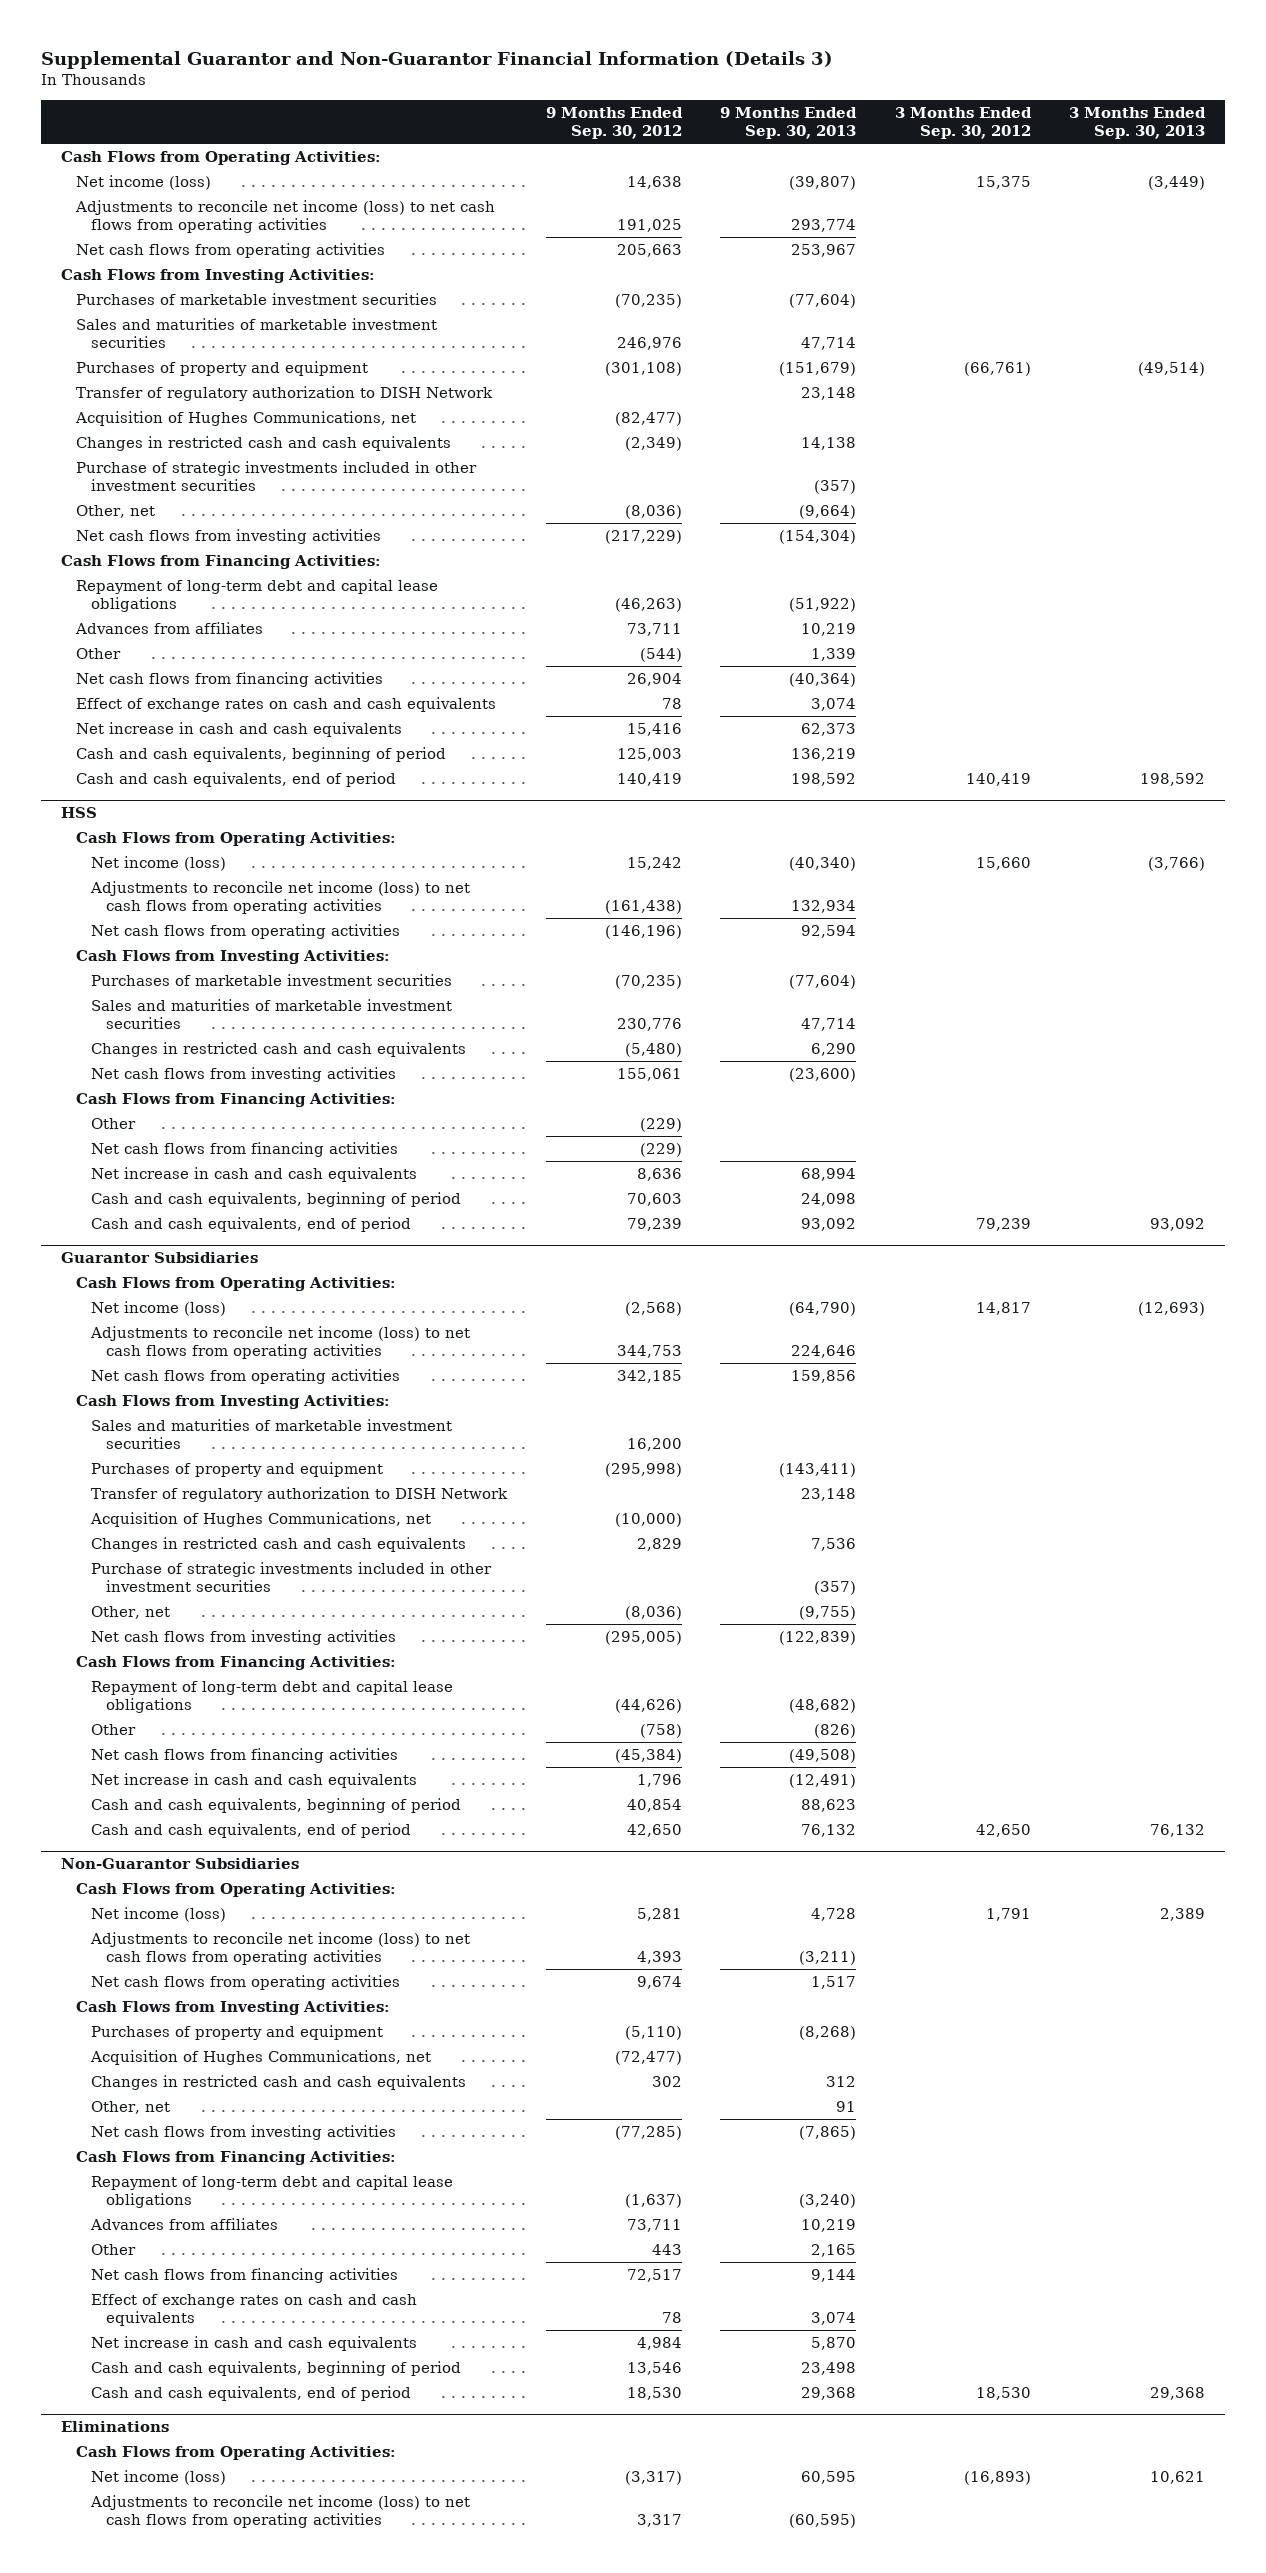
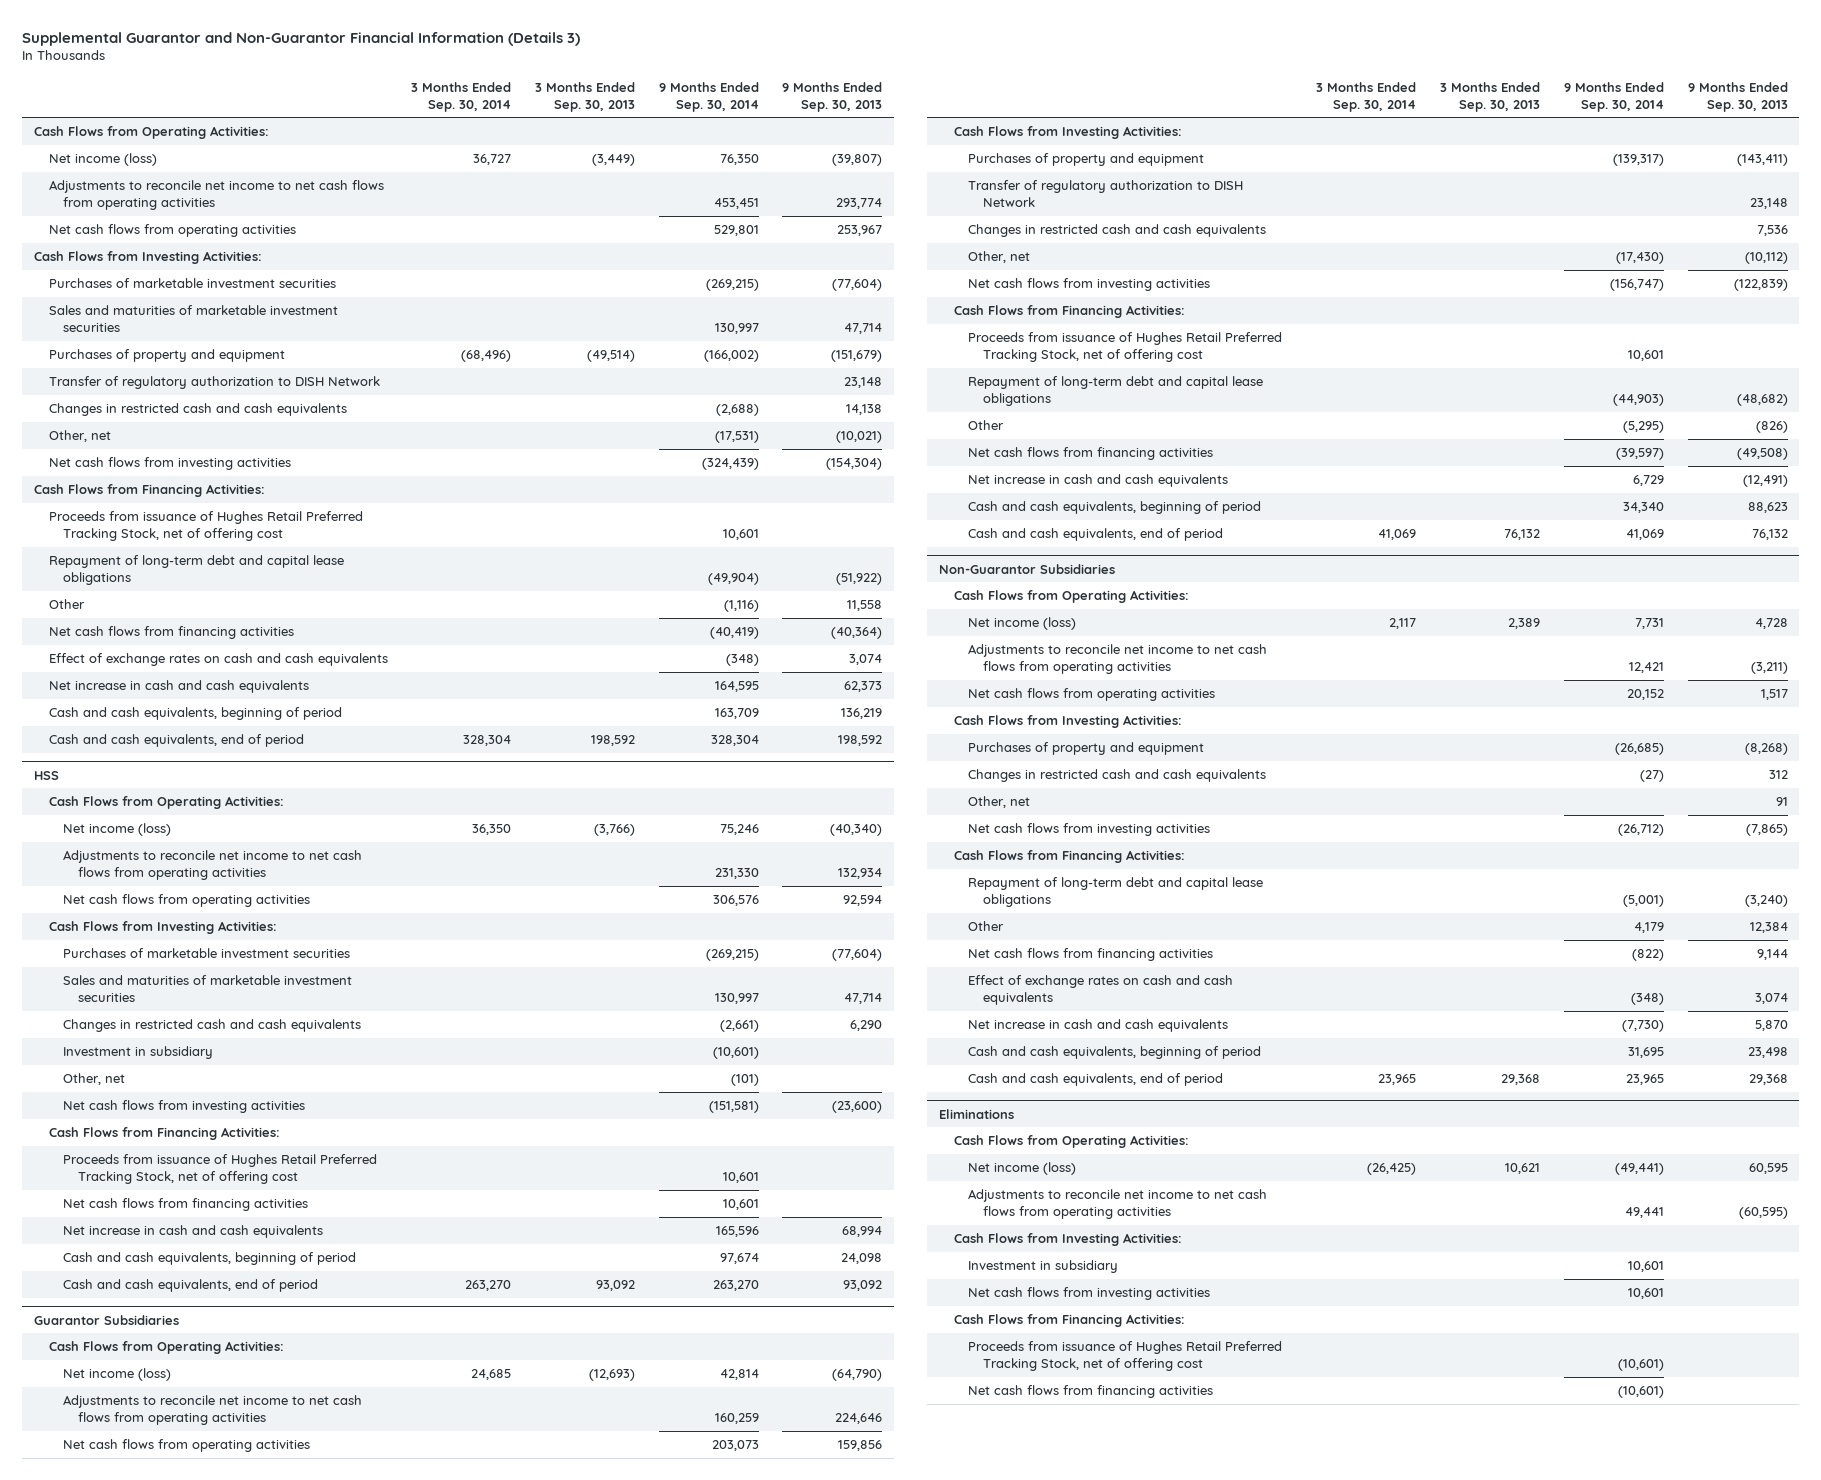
- | 9 Months Ended Sep. 30, 2012 | 9 Months Ended Sep. 30, 2013 | 3 Months Ended Sep. 30, 2012 | 3 Months Ended Sep. 30, 2013
+ | 3 Months Ended Sep. 30, 2014 | 3 Months Ended Sep. 30, 2013 | 9 Months Ended Sep. 30, 2014 | 9 Months Ended Sep. 30, 2013
- Adjustments to reconcile net income (loss) to net cash flows from operating activities | 191,025 | 293,774 | |
+ Adjustments to reconcile net income to net cash flows from operating activities | | | 453,451 | 293,774
- Acquisition of Hughes Communications, net | (82,477) | | |
- Purchase of strategic investments included in other investment securities | | (357) | |
- Other, net | (8,036) | (9,664) | |
+ Other, net | | | (17,531) | (10,021)
+ Proceeds from issuance of Hughes Retail Preferred Tracking Stock, net of offering cost | | | 10,601 |
- Advances from affiliates | 73,711 | 10,219 | |
- Other | (544) | 1,339 | |
+ Other | | | (1,116) | 11,558
@ HSS
- Adjustments to reconcile net income (loss) to net cash flows from operating activities | (161,438) | 132,934 | |
+ Adjustments to reconcile net income to net cash flows from operating activities | | | 231,330 | 132,934
+ Investment in subsidiary | | | (10,601) |
+ Other, net | | | (101) |
- Other | (229) | | |
+ Proceeds from issuance of Hughes Retail Preferred Tracking Stock, net of offering cost | | | 10,601 |
@ Guarantor Subsidiaries
- Adjustments to reconcile net income (loss) to net cash flows from operating activities | 344,753 | 224,646 | |
+ Adjustments to reconcile net income to net cash flows from operating activities | | | 160,259 | 224,646
- Sales and maturities of marketable investment securities | 16,200 | | |
- Acquisition of Hughes Communications, net | (10,000) | | |
- Purchase of strategic investments included in other investment securities | | (357) | |
- Other, net | (8,036) | (9,755) | |
+ Other, net | | | (17,430) | (10,112)
+ Proceeds from issuance of Hughes Retail Preferred Tracking Stock, net of offering cost | | | 10,601 |
@ Non-Guarantor Subsidiaries
- Adjustments to reconcile net income (loss) to net cash flows from operating activities | 4,393 | (3,211) | |
+ Adjustments to reconcile net income to net cash flows from operating activities | | | 12,421 | (3,211)
- Acquisition of Hughes Communications, net | (72,477) | | |
- Advances from affiliates | 73,711 | 10,219 | |
- Other | 443 | 2,165 | |
+ Other | | | 4,179 | 12,384
@ Eliminations
- Adjustments to reconcile net income (loss) to net cash flows from operating activities | 3,317 | (60,595) | |
+ Adjustments to reconcile net income to net cash flows from operating activities | | | 49,441 | (60,595)
+ Cash Flows from Investing Activities:
+ Investment in subsidiary | | | 10,601 |
+ Net cash flows from investing activities | | | 10,601 |
+ Cash Flows from Financing Activities:
+ Proceeds from issuance of Hughes Retail Preferred Tracking Stock, net of offering cost | | | (10,601) |
+ Net cash flows from financing activities | | | (10,601) |

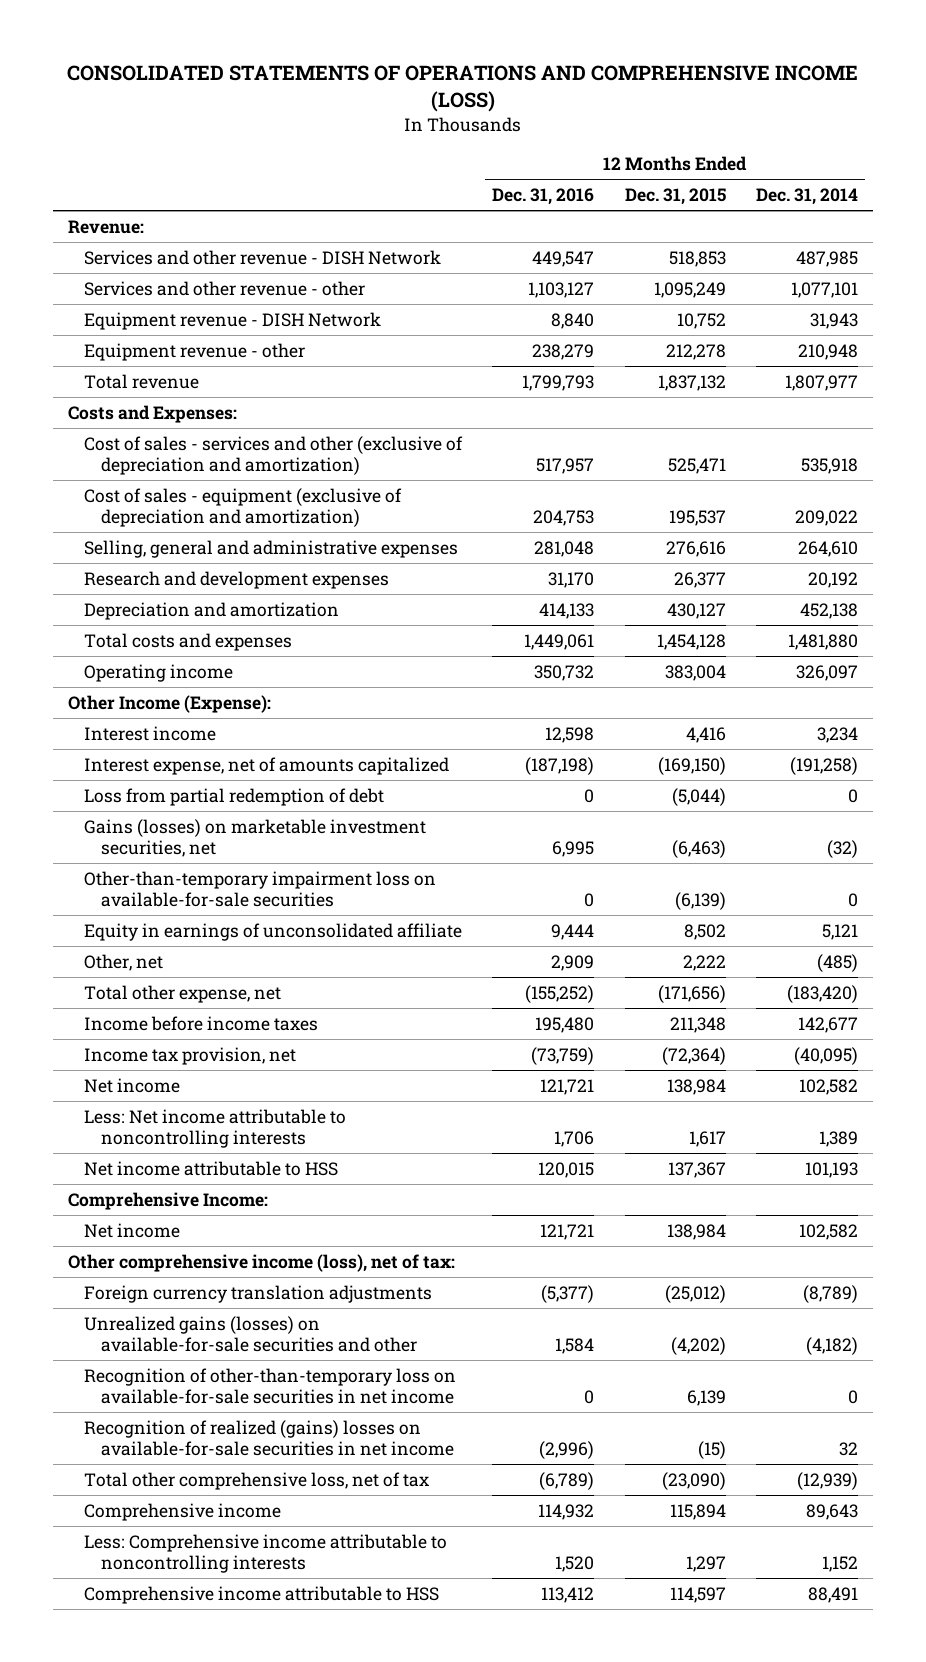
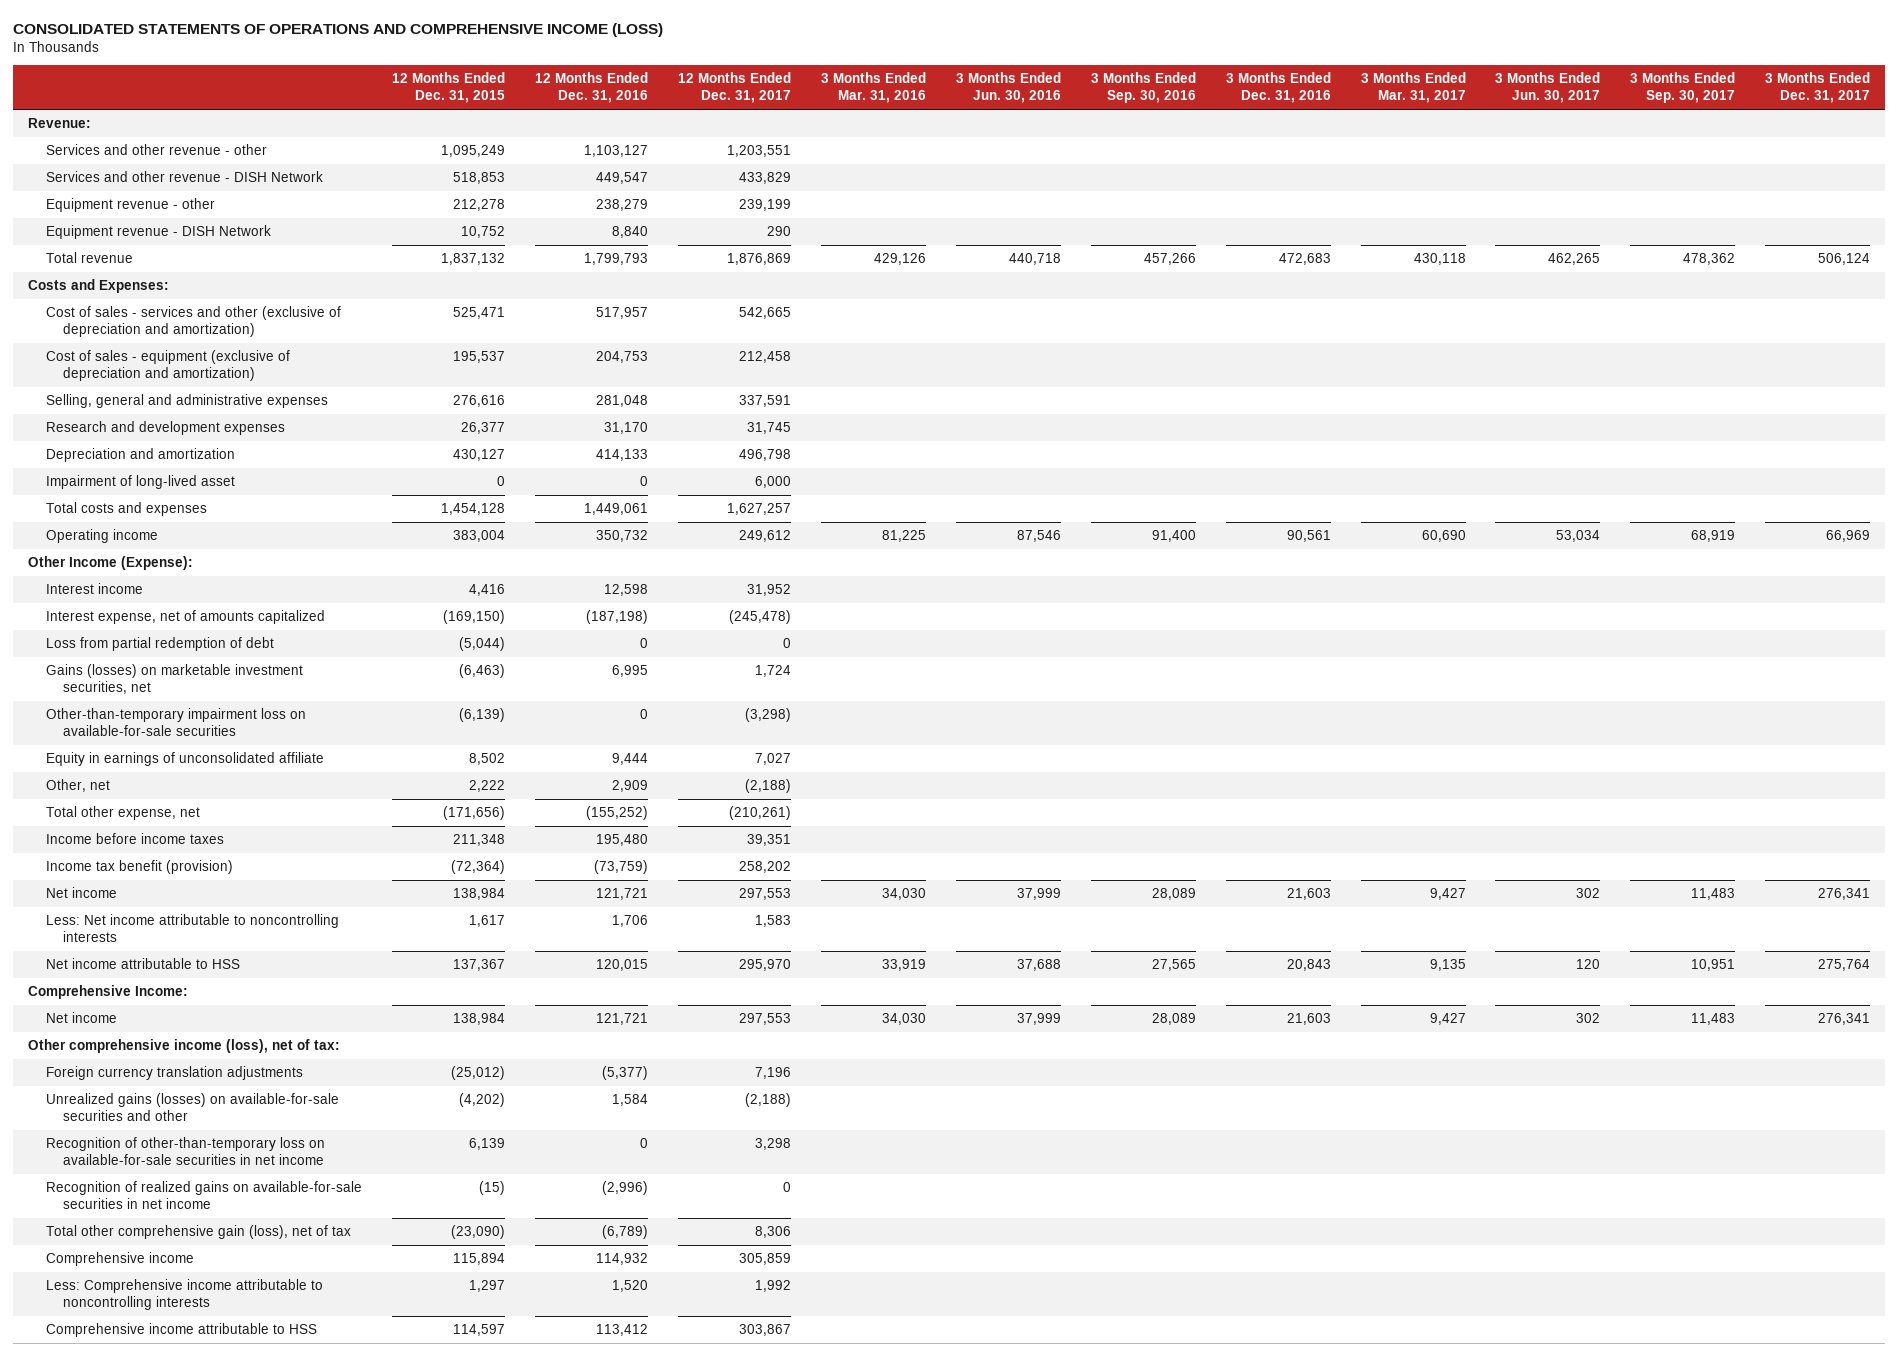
- | 12 Months Ended Dec. 31, 2016 | 12 Months Ended Dec. 31, 2015 | 12 Months Ended Dec. 31, 2014
+ | 12 Months Ended Dec. 31, 2015 | 12 Months Ended Dec. 31, 2016 | 12 Months Ended Dec. 31, 2017 | 3 Months Ended Mar. 31, 2016 | 3 Months Ended Jun. 30, 2016 | 3 Months Ended Sep. 30, 2016 | 3 Months Ended Dec. 31, 2016 | 3 Months Ended Mar. 31, 2017 | 3 Months Ended Jun. 30, 2017 | 3 Months Ended Sep. 30, 2017 | 3 Months Ended Dec. 31, 2017
moved down: Services and other revenue - DISH Network | 518,853 | 449,547 | 433,829 | | | | | | | |
moved down: Equipment revenue - DISH Network | 10,752 | 8,840 | 290 | | | | | | | |
+ Impairment of long-lived asset | 0 | 0 | 6,000 | | | | | | | |
- Income tax provision, net | (73,759) | (72,364) | (40,095)
+ Income tax benefit (provision) | (72,364) | (73,759) | 258,202 | | | | | | | |
- Recognition of realized (gains) losses on available-for-sale securities in net income | (2,996) | (15) | 32
- Total other comprehensive loss, net of tax | (6,789) | (23,090) | (12,939)
+ Recognition of realized gains on available-for-sale securities in net income | (15) | (2,996) | 0 | | | | | | | |
+ Total other comprehensive gain (loss), net of tax | (23,090) | (6,789) | 8,306 | | | | | | | |

